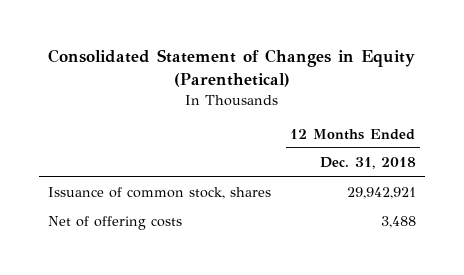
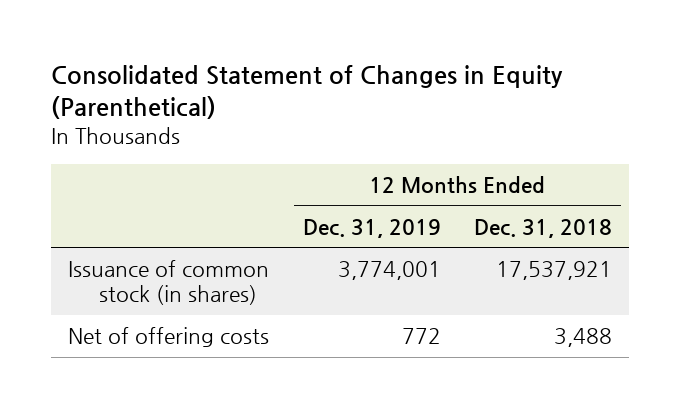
- | 12 Months Ended Dec. 31, 2018
+ | 12 Months Ended Dec. 31, 2019 | 12 Months Ended Dec. 31, 2018
- Issuance of common stock, shares | 29,942,921
+ Issuance of common stock (in shares) | 3,774,001 | 17,537,921

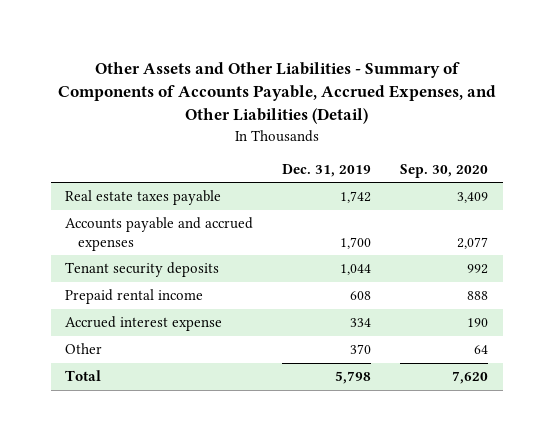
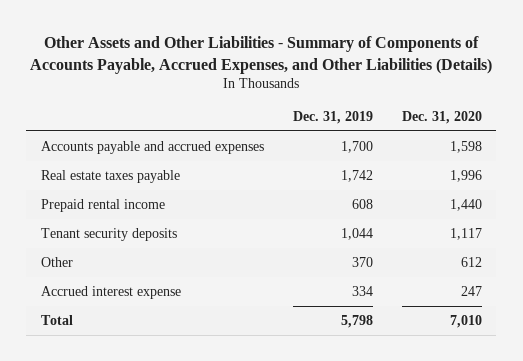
- Other Assets and Other Liabilities - Summary of Components of Accounts Payable, Accrued Expenses, and Other Liabilities (Detail)
+ Other Assets and Other Liabilities - Summary of Components of Accounts Payable, Accrued Expenses, and Other Liabilities (Details)
- | Dec. 31, 2019 | Sep. 30, 2020
+ | Dec. 31, 2019 | Dec. 31, 2020
moved down: Real estate taxes payable | 1,742 | 1,996
moved down: Tenant security deposits | 1,044 | 1,117
moved down: Accrued interest expense | 334 | 247

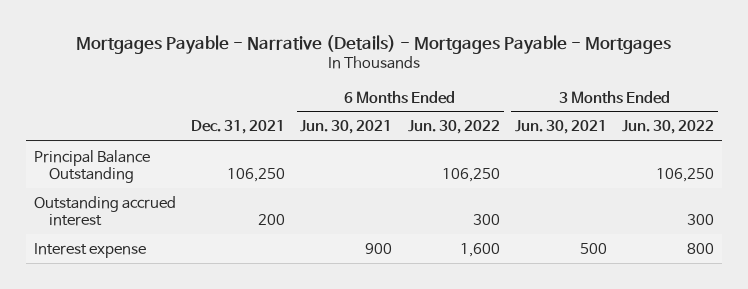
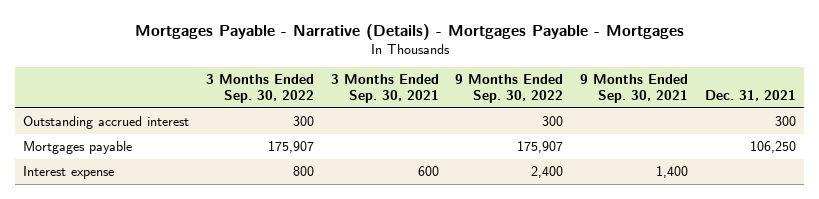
- | Dec. 31, 2021 | 6 Months Ended Jun. 30, 2021 | 6 Months Ended Jun. 30, 2022 | 3 Months Ended Jun. 30, 2021 | 3 Months Ended Jun. 30, 2022
+ | 3 Months Ended Sep. 30, 2022 | 3 Months Ended Sep. 30, 2021 | 9 Months Ended Sep. 30, 2022 | 9 Months Ended Sep. 30, 2021 | Dec. 31, 2021
- Principal Balance Outstanding | 106,250 | | 106,250 | | 106,250
- Outstanding accrued interest | 200 | | 300 | | 300
+ Outstanding accrued interest | 300 | | 300 | | 300
+ Mortgages payable | 175,907 | | 175,907 | | 106,250

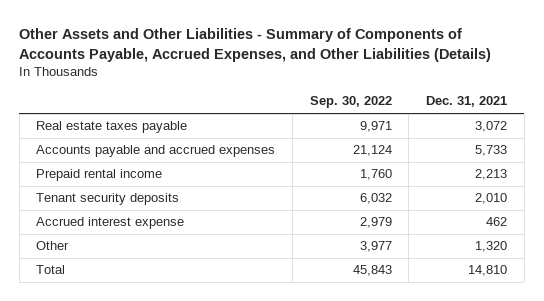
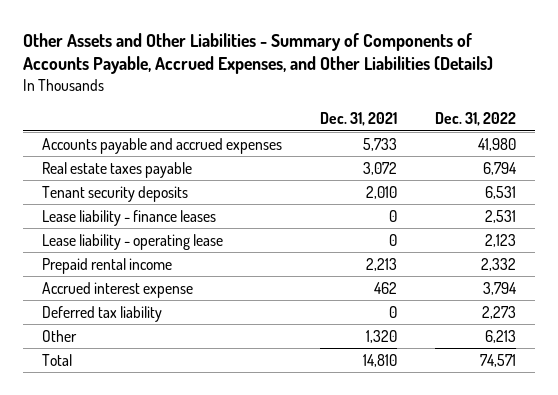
- | Sep. 30, 2022 | Dec. 31, 2021
+ | Dec. 31, 2021 | Dec. 31, 2022
moved down: Real estate taxes payable | 3,072 | 6,794
+ Lease liability - finance leases | 0 | 2,531
+ Lease liability - operating lease | 0 | 2,123
moved down: Prepaid rental income | 2,213 | 2,332
+ Deferred tax liability | 0 | 2,273

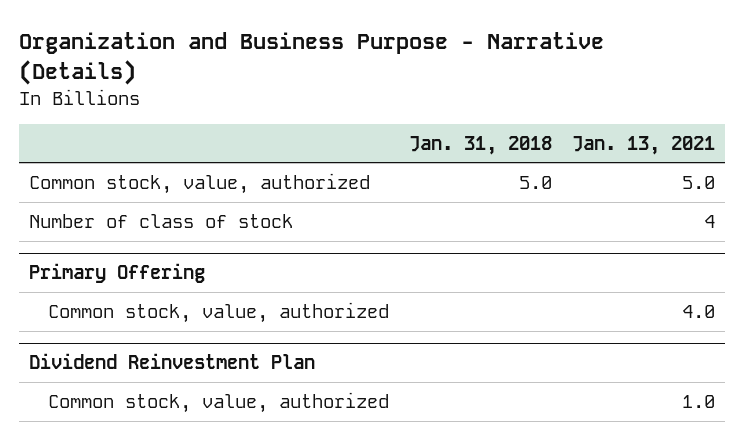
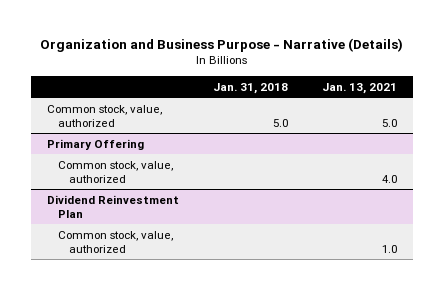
- Number of class of stock | | 4

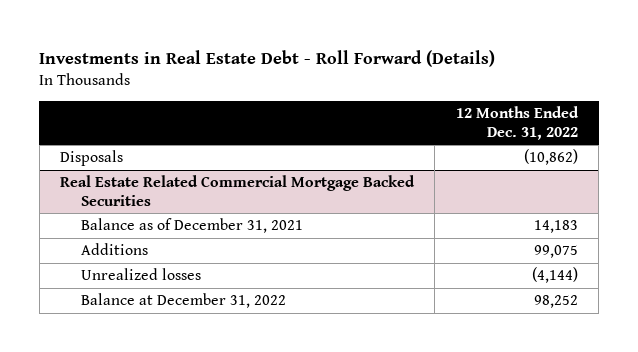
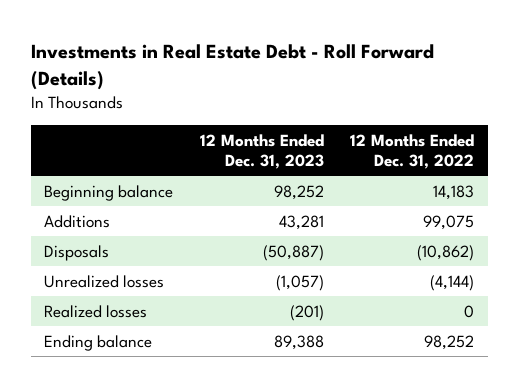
- | 12 Months Ended Dec. 31, 2022
+ | 12 Months Ended Dec. 31, 2023 | 12 Months Ended Dec. 31, 2022
- Real Estate Related Commercial Mortgage Backed Securities
- Balance as of December 31, 2021 | 14,183
+ Beginning balance | 98,252 | 14,183
moved down: Disposals | (50,887) | (10,862)
- Balance at December 31, 2022 | 98,252
+ Realized losses | (201) | 0
+ Ending balance | 89,388 | 98,252

